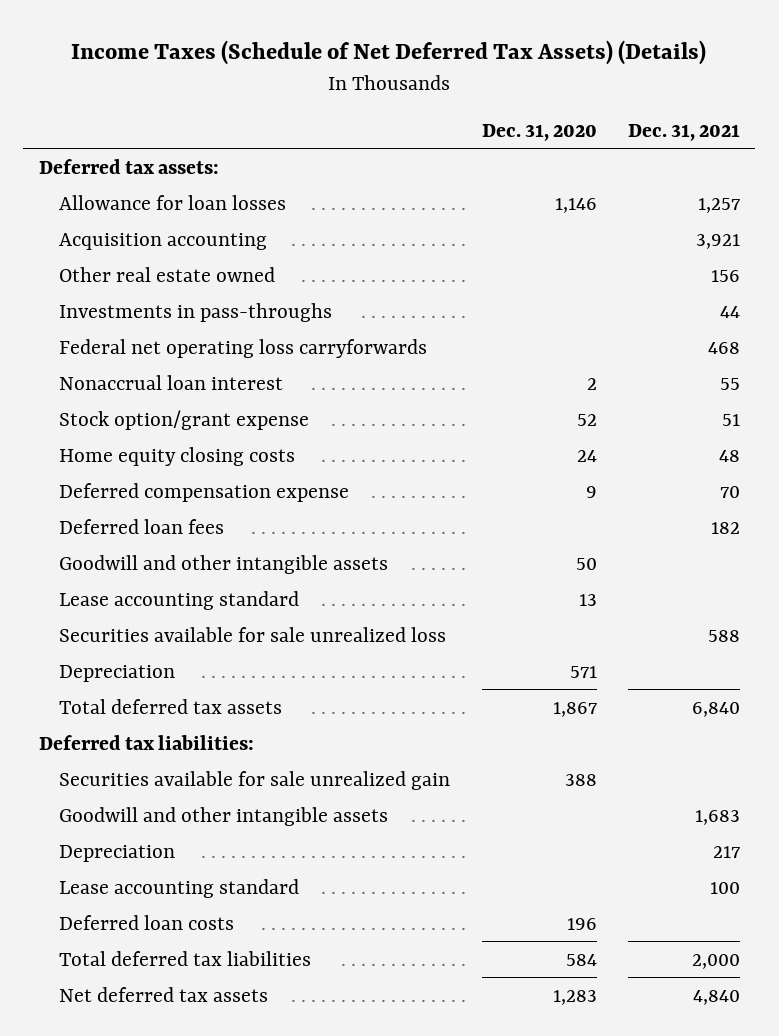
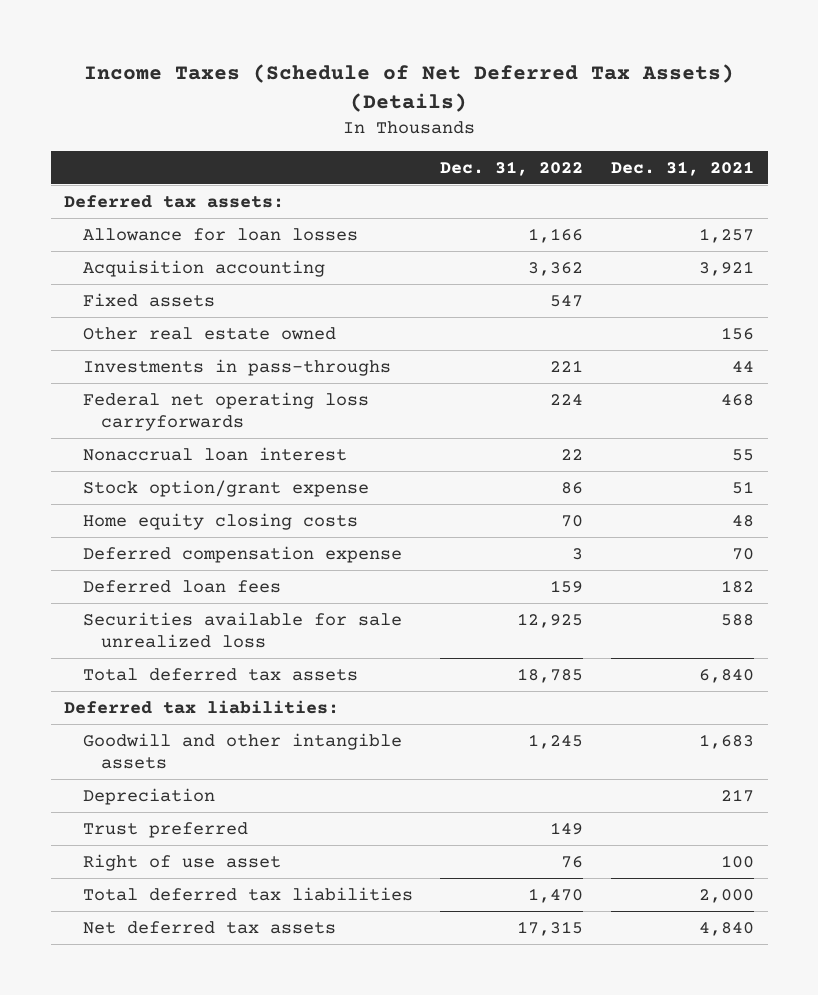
- | Dec. 31, 2020 | Dec. 31, 2021
+ | Dec. 31, 2022 | Dec. 31, 2021
+ Fixed assets | 547 |
- Goodwill and other intangible assets | 50 |
- Lease accounting standard | 13 |
- Depreciation | 571 |
- Securities available for sale unrealized gain | 388 |
- Lease accounting standard | | 100
- Deferred loan costs | 196 |
+ Trust preferred | 149 |
+ Right of use asset | 76 | 100

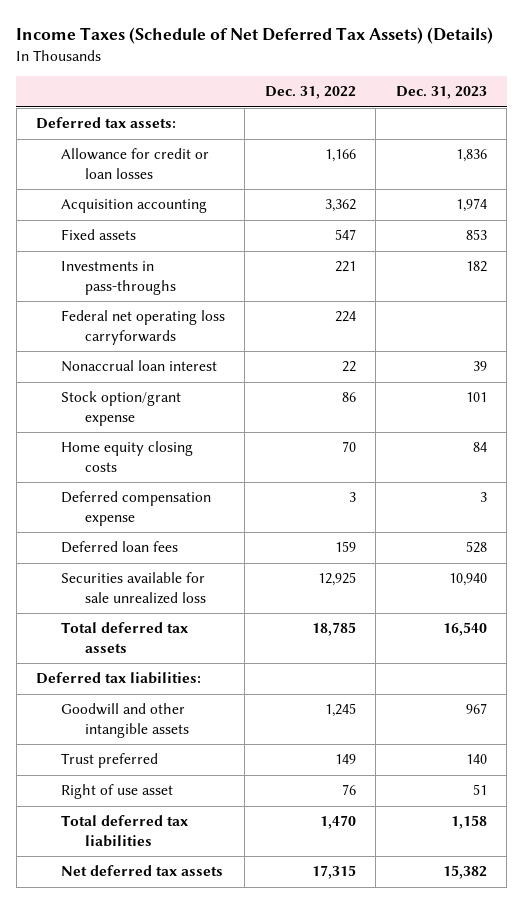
- | Dec. 31, 2022 | Dec. 31, 2021
+ | Dec. 31, 2022 | Dec. 31, 2023
- Allowance for loan losses | 1,166 | 1,257
+ Allowance for credit or loan losses | 1,166 | 1,836
- Other real estate owned | | 156
- Depreciation | | 217

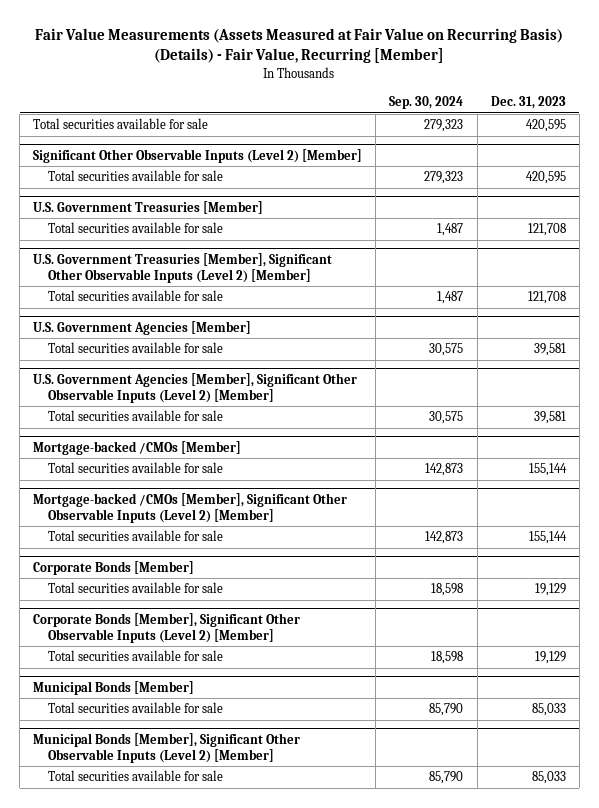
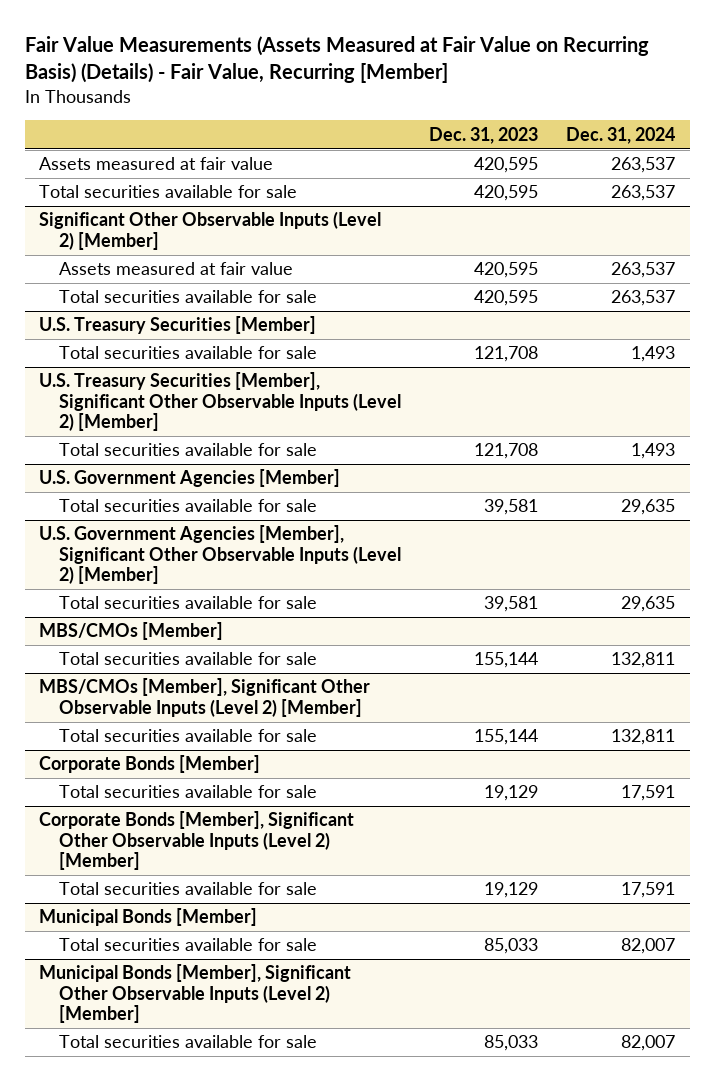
- | Sep. 30, 2024 | Dec. 31, 2023
+ | Dec. 31, 2023 | Dec. 31, 2024
+ Assets measured at fair value | 420,595 | 263,537
@ Significant Other Observable Inputs (Level 2) [Member]
+ Assets measured at fair value | 420,595 | 263,537
- U.S. Government Treasuries [Member]
+ U.S. Treasury Securities [Member]
- U.S. Government Treasuries [Member], Significant Other Observable Inputs (Level 2) [Member]
+ U.S. Treasury Securities [Member], Significant Other Observable Inputs (Level 2) [Member]
- Mortgage-backed /CMOs [Member]
+ MBS/CMOs [Member]
- Mortgage-backed /CMOs [Member], Significant Other Observable Inputs (Level 2) [Member]
+ MBS/CMOs [Member], Significant Other Observable Inputs (Level 2) [Member]

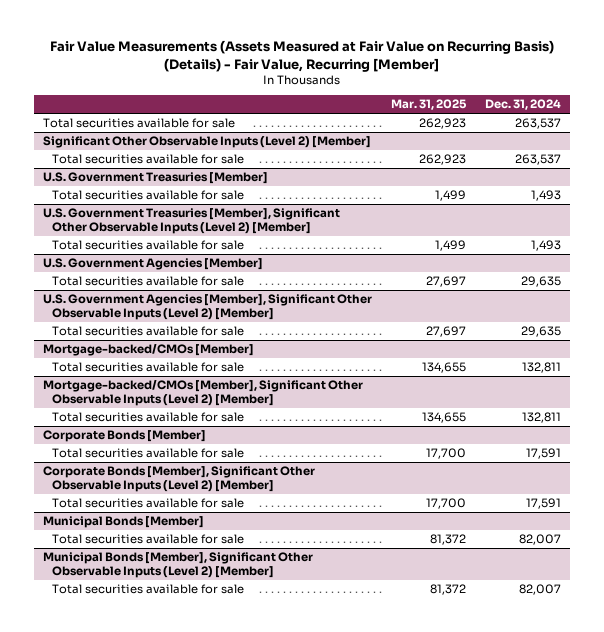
- | Dec. 31, 2023 | Dec. 31, 2024
+ | Mar. 31, 2025 | Dec. 31, 2024
- Assets measured at fair value | 420,595 | 263,537
@ Significant Other Observable Inputs (Level 2) [Member]
- Assets measured at fair value | 420,595 | 263,537
- U.S. Treasury Securities [Member]
+ U.S. Government Treasuries [Member]
- U.S. Treasury Securities [Member], Significant Other Observable Inputs (Level 2) [Member]
+ U.S. Government Treasuries [Member], Significant Other Observable Inputs (Level 2) [Member]
- MBS/CMOs [Member]
+ Mortgage-backed/CMOs [Member]
- MBS/CMOs [Member], Significant Other Observable Inputs (Level 2) [Member]
+ Mortgage-backed/CMOs [Member], Significant Other Observable Inputs (Level 2) [Member]

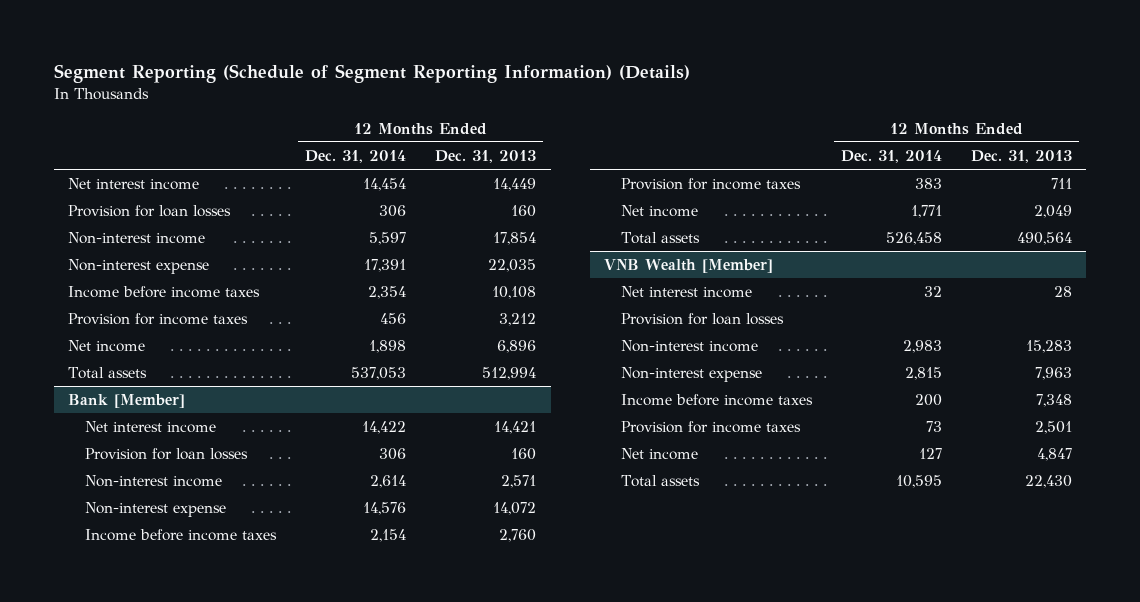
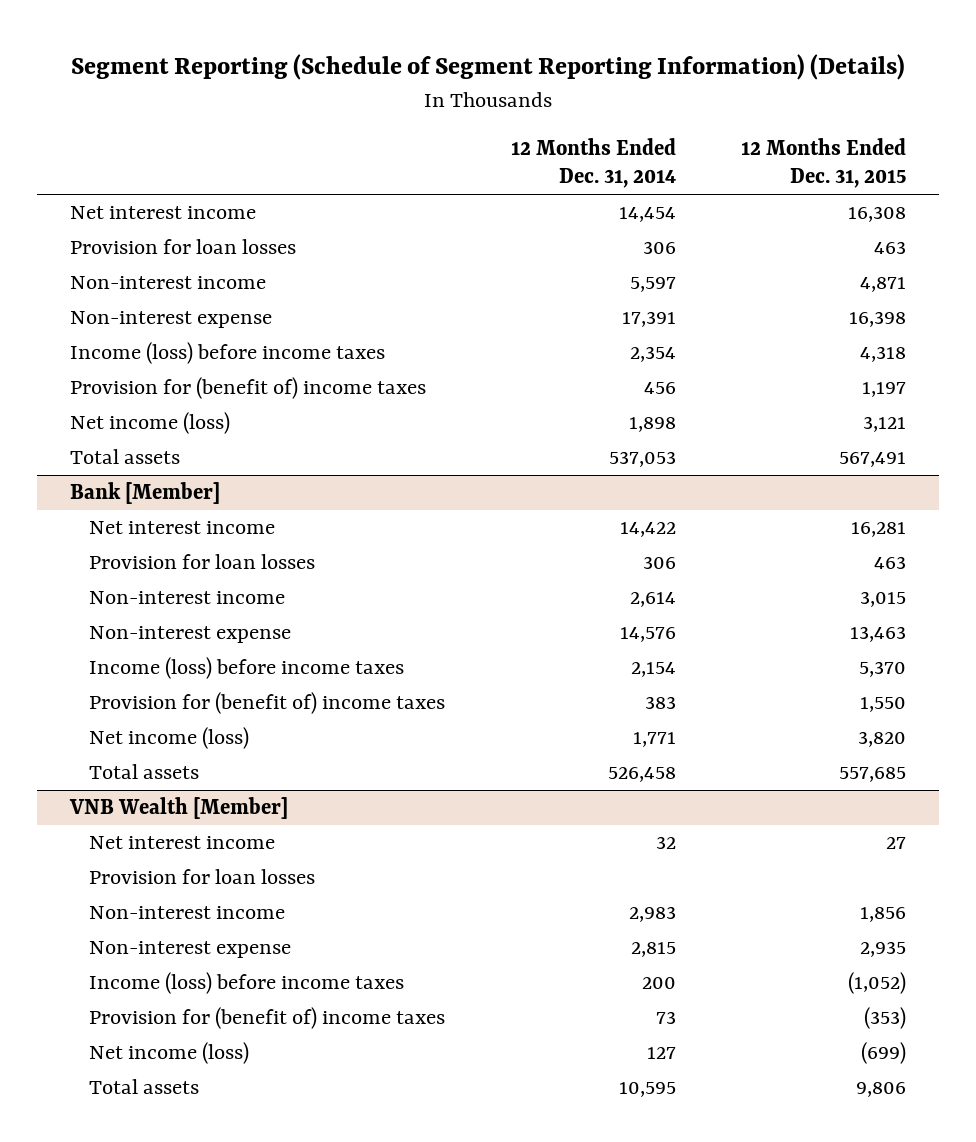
- | 12 Months Ended Dec. 31, 2014 | 12 Months Ended Dec. 31, 2013
+ | 12 Months Ended Dec. 31, 2014 | 12 Months Ended Dec. 31, 2015
- Income before income taxes | 2,354 | 10,108
- Provision for income taxes | 456 | 3,212
- Net income | 1,898 | 6,896
+ Income (loss) before income taxes | 2,354 | 4,318
+ Provision for (benefit of) income taxes | 456 | 1,197
+ Net income (loss) | 1,898 | 3,121
@ Bank [Member]
- Income before income taxes | 2,154 | 2,760
- Provision for income taxes | 383 | 711
- Net income | 1,771 | 2,049
+ Income (loss) before income taxes | 2,154 | 5,370
+ Provision for (benefit of) income taxes | 383 | 1,550
+ Net income (loss) | 1,771 | 3,820
@ VNB Wealth [Member]
- Income before income taxes | 200 | 7,348
- Provision for income taxes | 73 | 2,501
- Net income | 127 | 4,847
+ Income (loss) before income taxes | 200 | (1,052)
+ Provision for (benefit of) income taxes | 73 | (353)
+ Net income (loss) | 127 | (699)

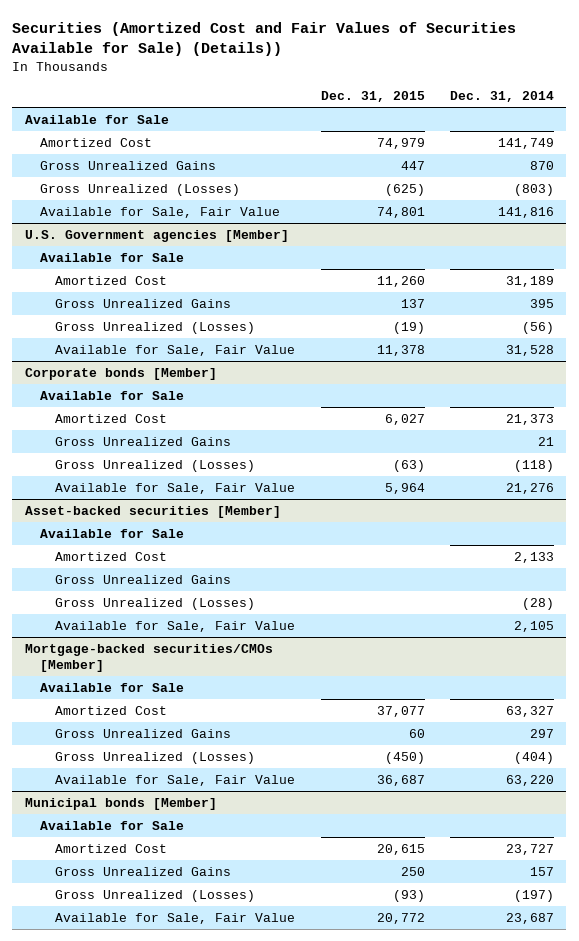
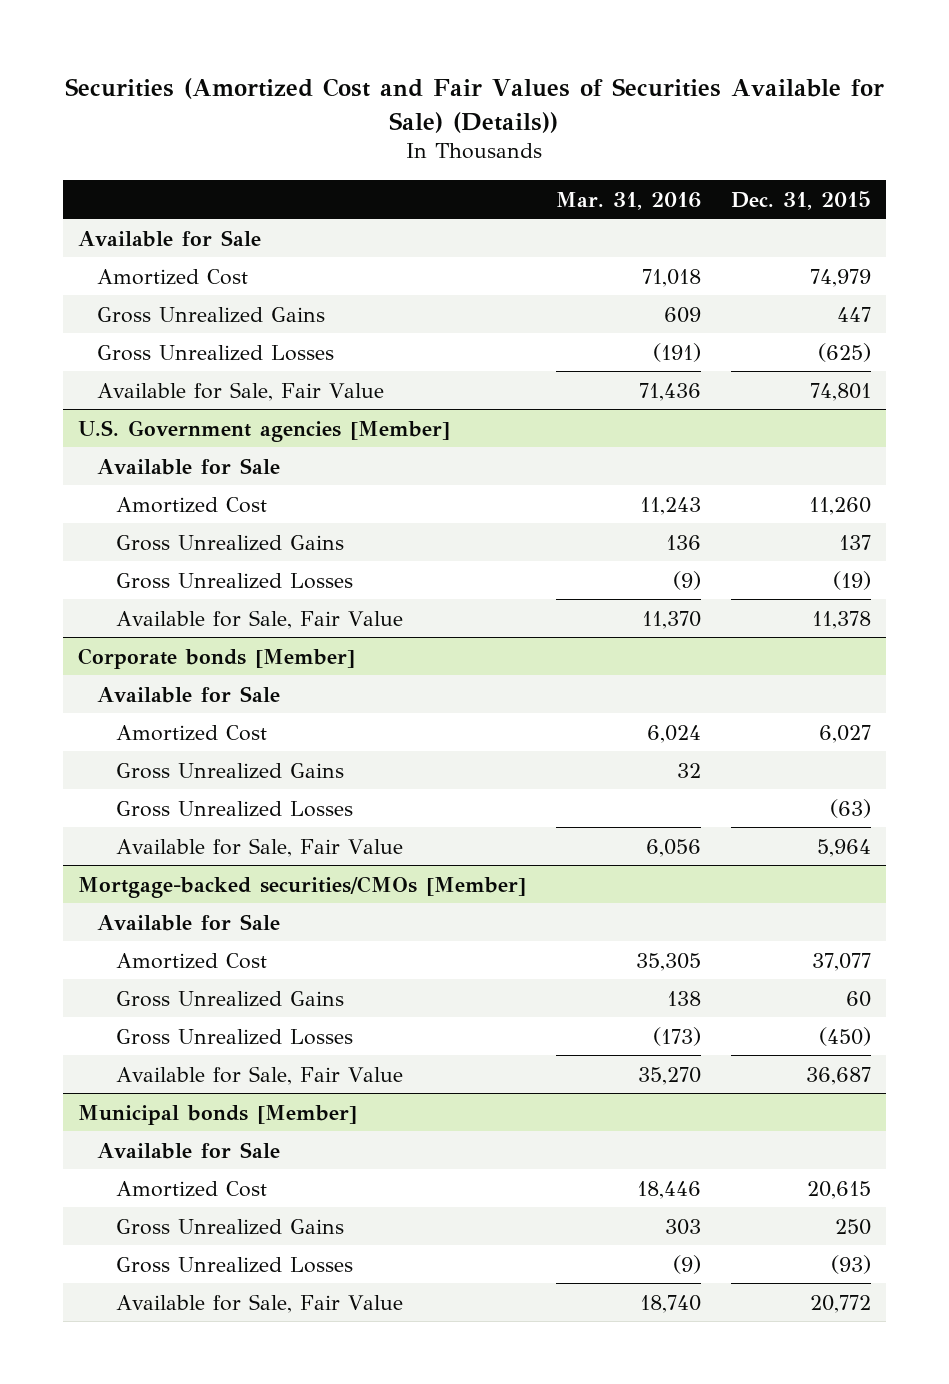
- | Dec. 31, 2015 | Dec. 31, 2014
+ | Mar. 31, 2016 | Dec. 31, 2015
- Gross Unrealized (Losses) | (625) | (803)
+ Gross Unrealized Losses | (191) | (625)
@ U.S. Government agencies [Member]
- Gross Unrealized (Losses) | (19) | (56)
+ Gross Unrealized Losses | (9) | (19)
@ Corporate bonds [Member]
- Gross Unrealized (Losses) | (63) | (118)
+ Gross Unrealized Losses | | (63)
- Asset-backed securities [Member]
- Available for Sale
- Amortized Cost | | 2,133
- Gross Unrealized Gains
- Gross Unrealized (Losses) | | (28)
- Available for Sale, Fair Value | | 2,105
@ Mortgage-backed securities/CMOs [Member]
- Gross Unrealized (Losses) | (450) | (404)
+ Gross Unrealized Losses | (173) | (450)
@ Municipal bonds [Member]
- Gross Unrealized (Losses) | (93) | (197)
+ Gross Unrealized Losses | (9) | (93)

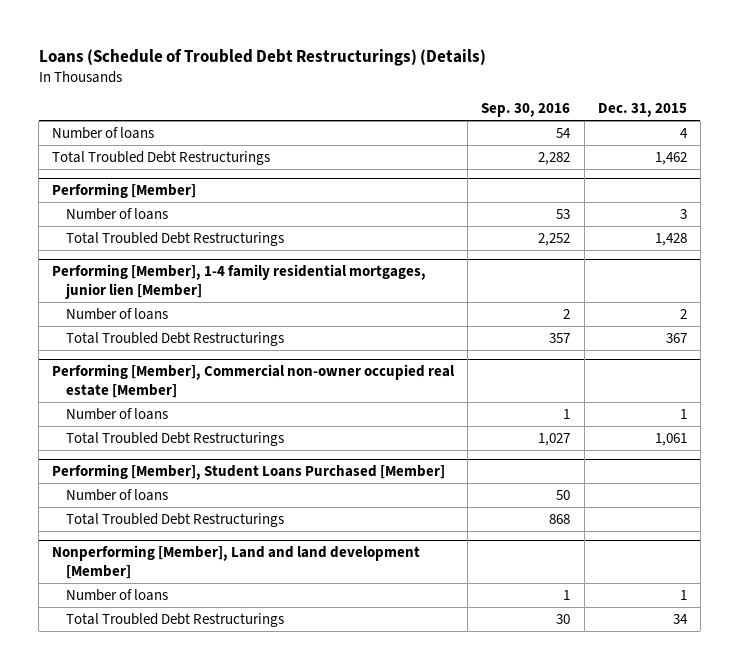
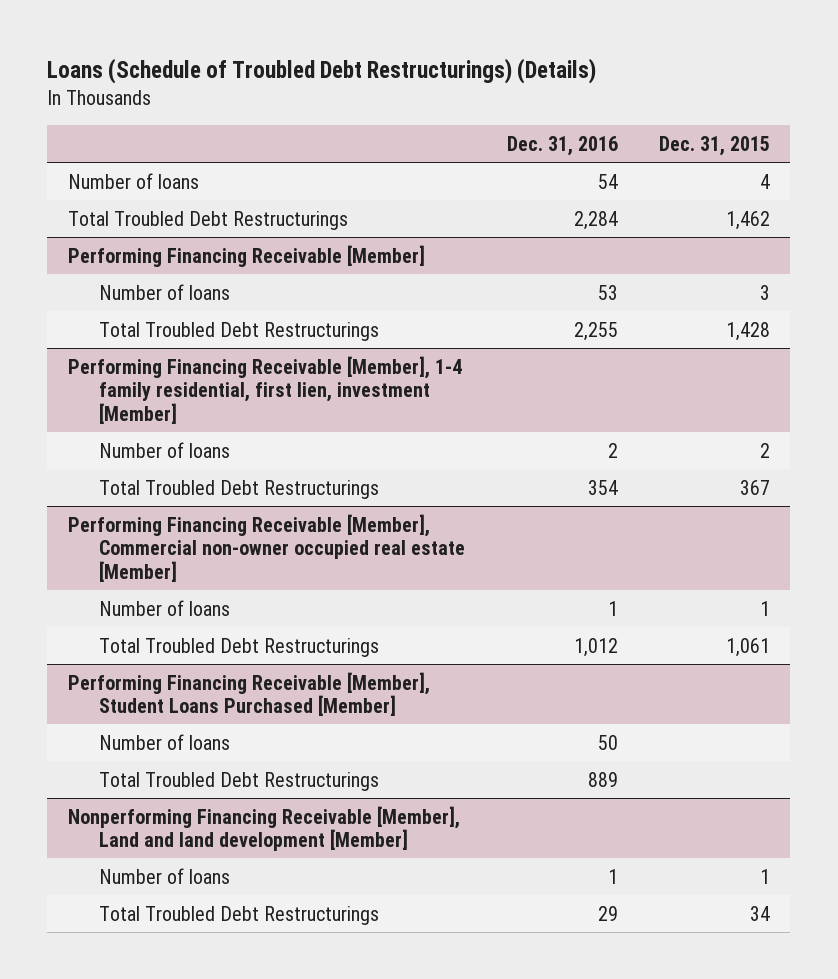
- | Sep. 30, 2016 | Dec. 31, 2015
+ | Dec. 31, 2016 | Dec. 31, 2015
- Performing [Member]
+ Performing Financing Receivable [Member]
- Performing [Member], 1-4 family residential mortgages, junior lien [Member]
+ Performing Financing Receivable [Member], 1-4 family residential, first lien, investment [Member]
- Performing [Member], Commercial non-owner occupied real estate [Member]
+ Performing Financing Receivable [Member], Commercial non-owner occupied real estate [Member]
- Performing [Member], Student Loans Purchased [Member]
+ Performing Financing Receivable [Member], Student Loans Purchased [Member]
- Nonperforming [Member], Land and land development [Member]
+ Nonperforming Financing Receivable [Member], Land and land development [Member]

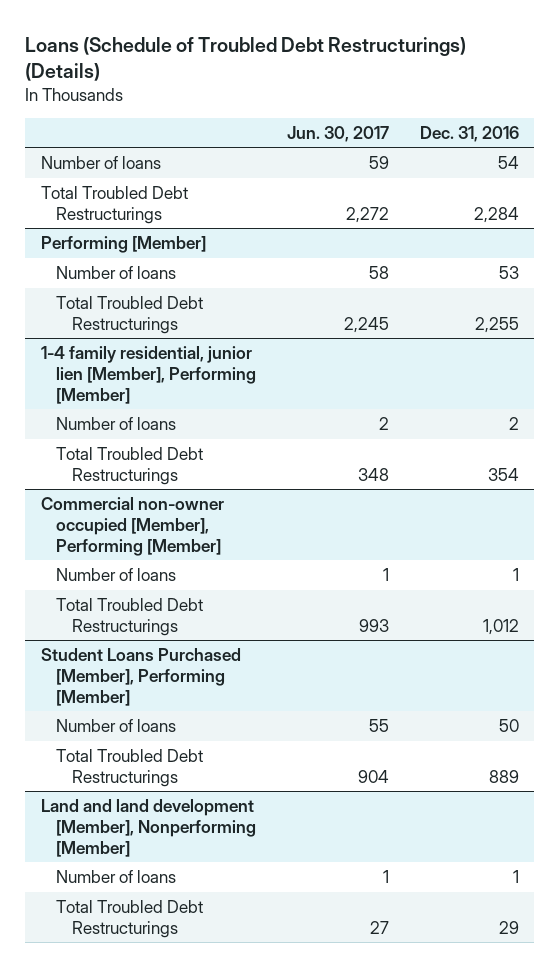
- | Dec. 31, 2016 | Dec. 31, 2015
+ | Jun. 30, 2017 | Dec. 31, 2016
- Performing Financing Receivable [Member]
+ Performing [Member]
- Performing Financing Receivable [Member], 1-4 family residential, first lien, investment [Member]
+ 1-4 family residential, junior lien [Member], Performing [Member]
- Performing Financing Receivable [Member], Commercial non-owner occupied real estate [Member]
+ Commercial non-owner occupied [Member], Performing [Member]
- Performing Financing Receivable [Member], Student Loans Purchased [Member]
+ Student Loans Purchased [Member], Performing [Member]
- Nonperforming Financing Receivable [Member], Land and land development [Member]
+ Land and land development [Member], Nonperforming [Member]

